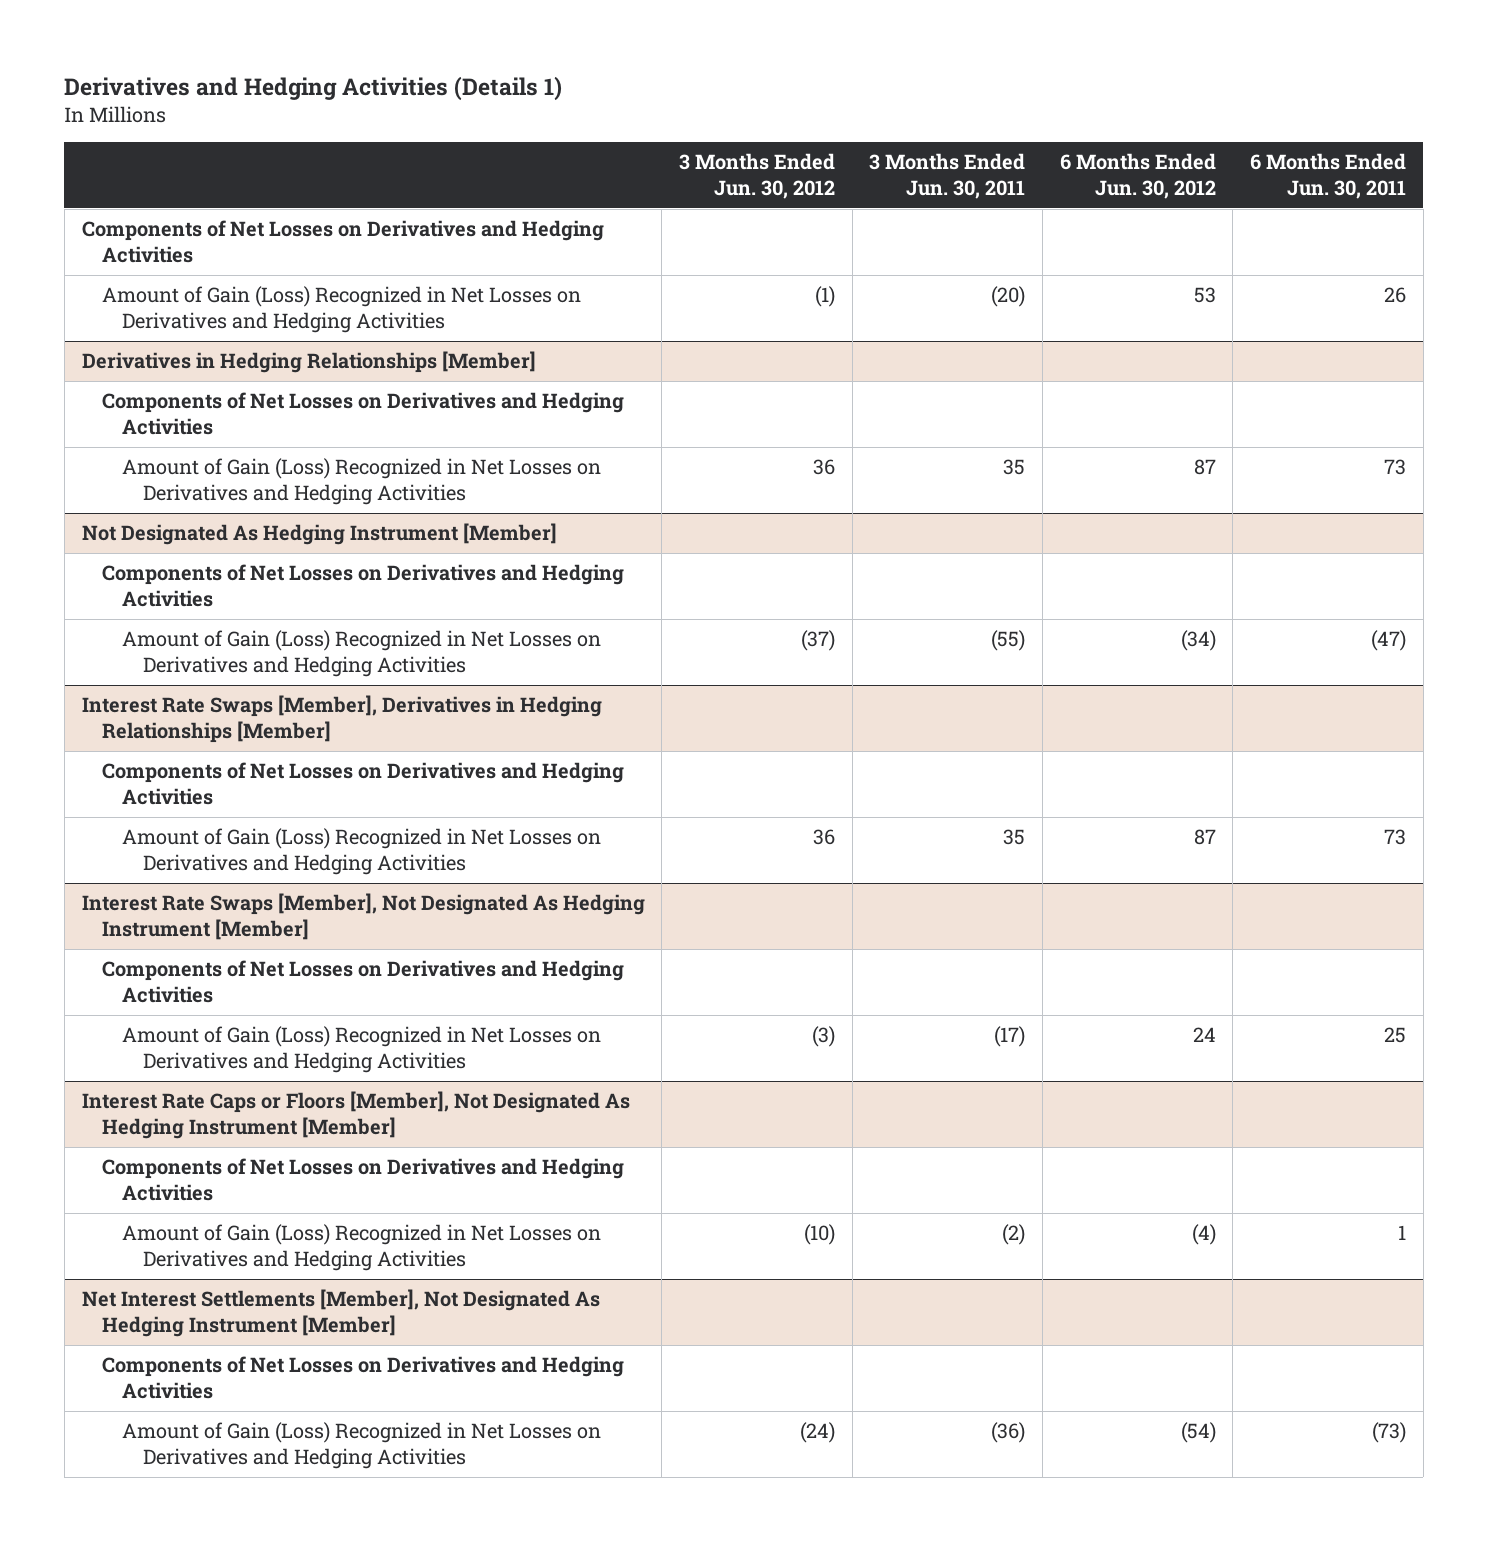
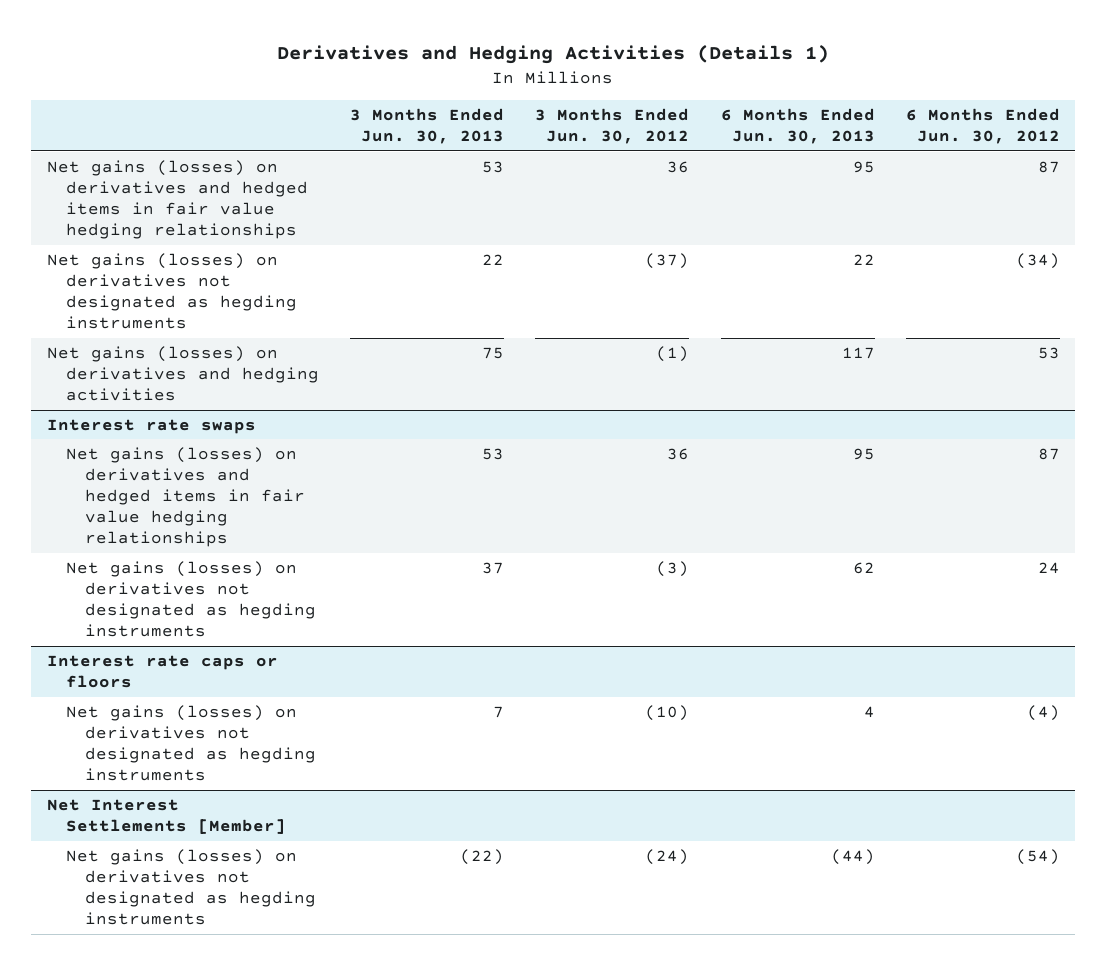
- | 3 Months Ended Jun. 30, 2012 | 3 Months Ended Jun. 30, 2011 | 6 Months Ended Jun. 30, 2012 | 6 Months Ended Jun. 30, 2011
+ | 3 Months Ended Jun. 30, 2013 | 3 Months Ended Jun. 30, 2012 | 6 Months Ended Jun. 30, 2013 | 6 Months Ended Jun. 30, 2012
- Components of Net Losses on Derivatives and Hedging Activities
- Amount of Gain (Loss) Recognized in Net Losses on Derivatives and Hedging Activities | (1) | (20) | 53 | 26
- Derivatives in Hedging Relationships [Member]
- Components of Net Losses on Derivatives and Hedging Activities
- Amount of Gain (Loss) Recognized in Net Losses on Derivatives and Hedging Activities | 36 | 35 | 87 | 73
- Not Designated As Hedging Instrument [Member]
- Components of Net Losses on Derivatives and Hedging Activities
- Amount of Gain (Loss) Recognized in Net Losses on Derivatives and Hedging Activities | (37) | (55) | (34) | (47)
- Interest Rate Swaps [Member], Derivatives in Hedging Relationships [Member]
- Components of Net Losses on Derivatives and Hedging Activities
- Amount of Gain (Loss) Recognized in Net Losses on Derivatives and Hedging Activities | 36 | 35 | 87 | 73
- Interest Rate Swaps [Member], Not Designated As Hedging Instrument [Member]
- Components of Net Losses on Derivatives and Hedging Activities
- Amount of Gain (Loss) Recognized in Net Losses on Derivatives and Hedging Activities | (3) | (17) | 24 | 25
- Interest Rate Caps or Floors [Member], Not Designated As Hedging Instrument [Member]
- Components of Net Losses on Derivatives and Hedging Activities
- Amount of Gain (Loss) Recognized in Net Losses on Derivatives and Hedging Activities | (10) | (2) | (4) | 1
- Net Interest Settlements [Member], Not Designated As Hedging Instrument [Member]
- Components of Net Losses on Derivatives and Hedging Activities
- Amount of Gain (Loss) Recognized in Net Losses on Derivatives and Hedging Activities | (24) | (36) | (54) | (73)
+ Net gains (losses) on derivatives and hedged items in fair value hedging relationships | 53 | 36 | 95 | 87
+ Net gains (losses) on derivatives not designated as hegding instruments | 22 | (37) | 22 | (34)
+ Net gains (losses) on derivatives and hedging activities | 75 | (1) | 117 | 53
+ Interest rate swaps
+ Net gains (losses) on derivatives and hedged items in fair value hedging relationships | 53 | 36 | 95 | 87
+ Net gains (losses) on derivatives not designated as hegding instruments | 37 | (3) | 62 | 24
+ Interest rate caps or floors
+ Net gains (losses) on derivatives not designated as hegding instruments | 7 | (10) | 4 | (4)
+ Net Interest Settlements [Member]
+ Net gains (losses) on derivatives not designated as hegding instruments | (22) | (24) | (44) | (54)

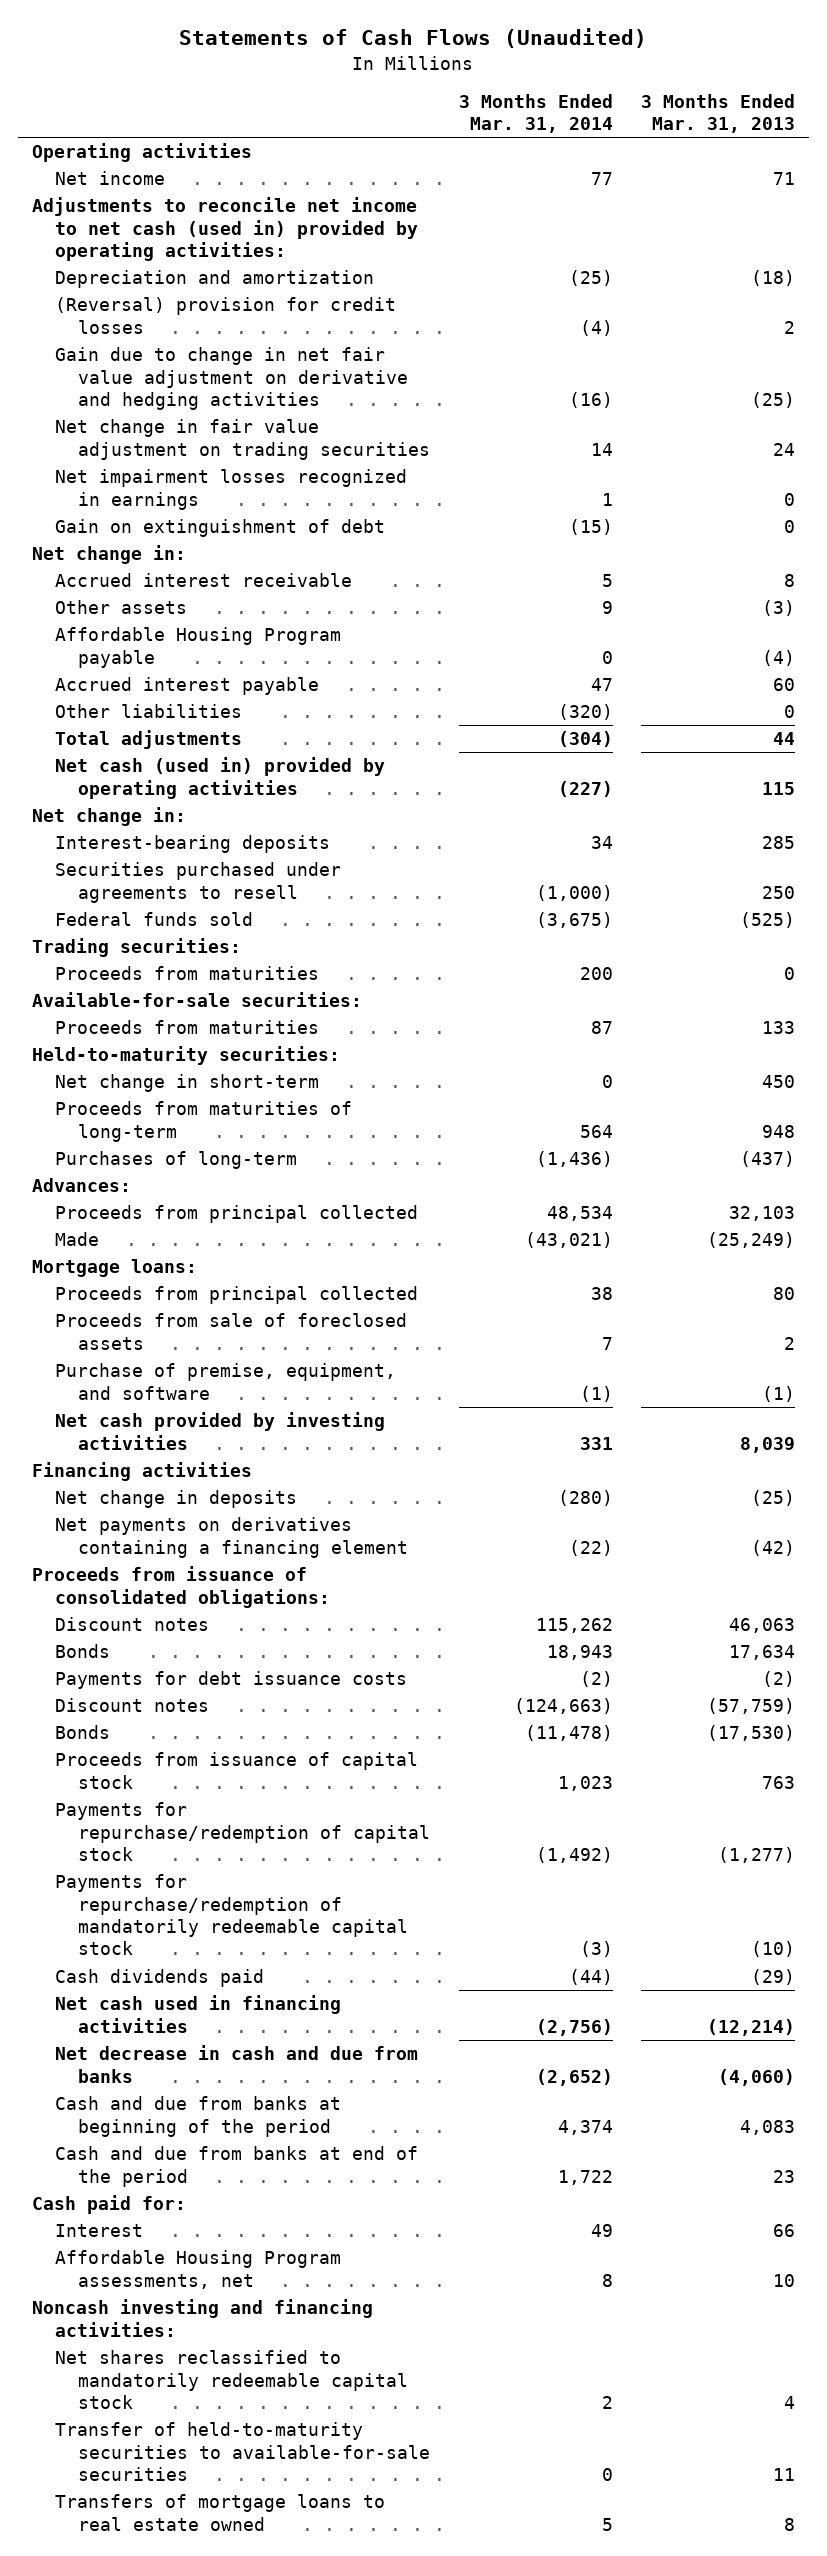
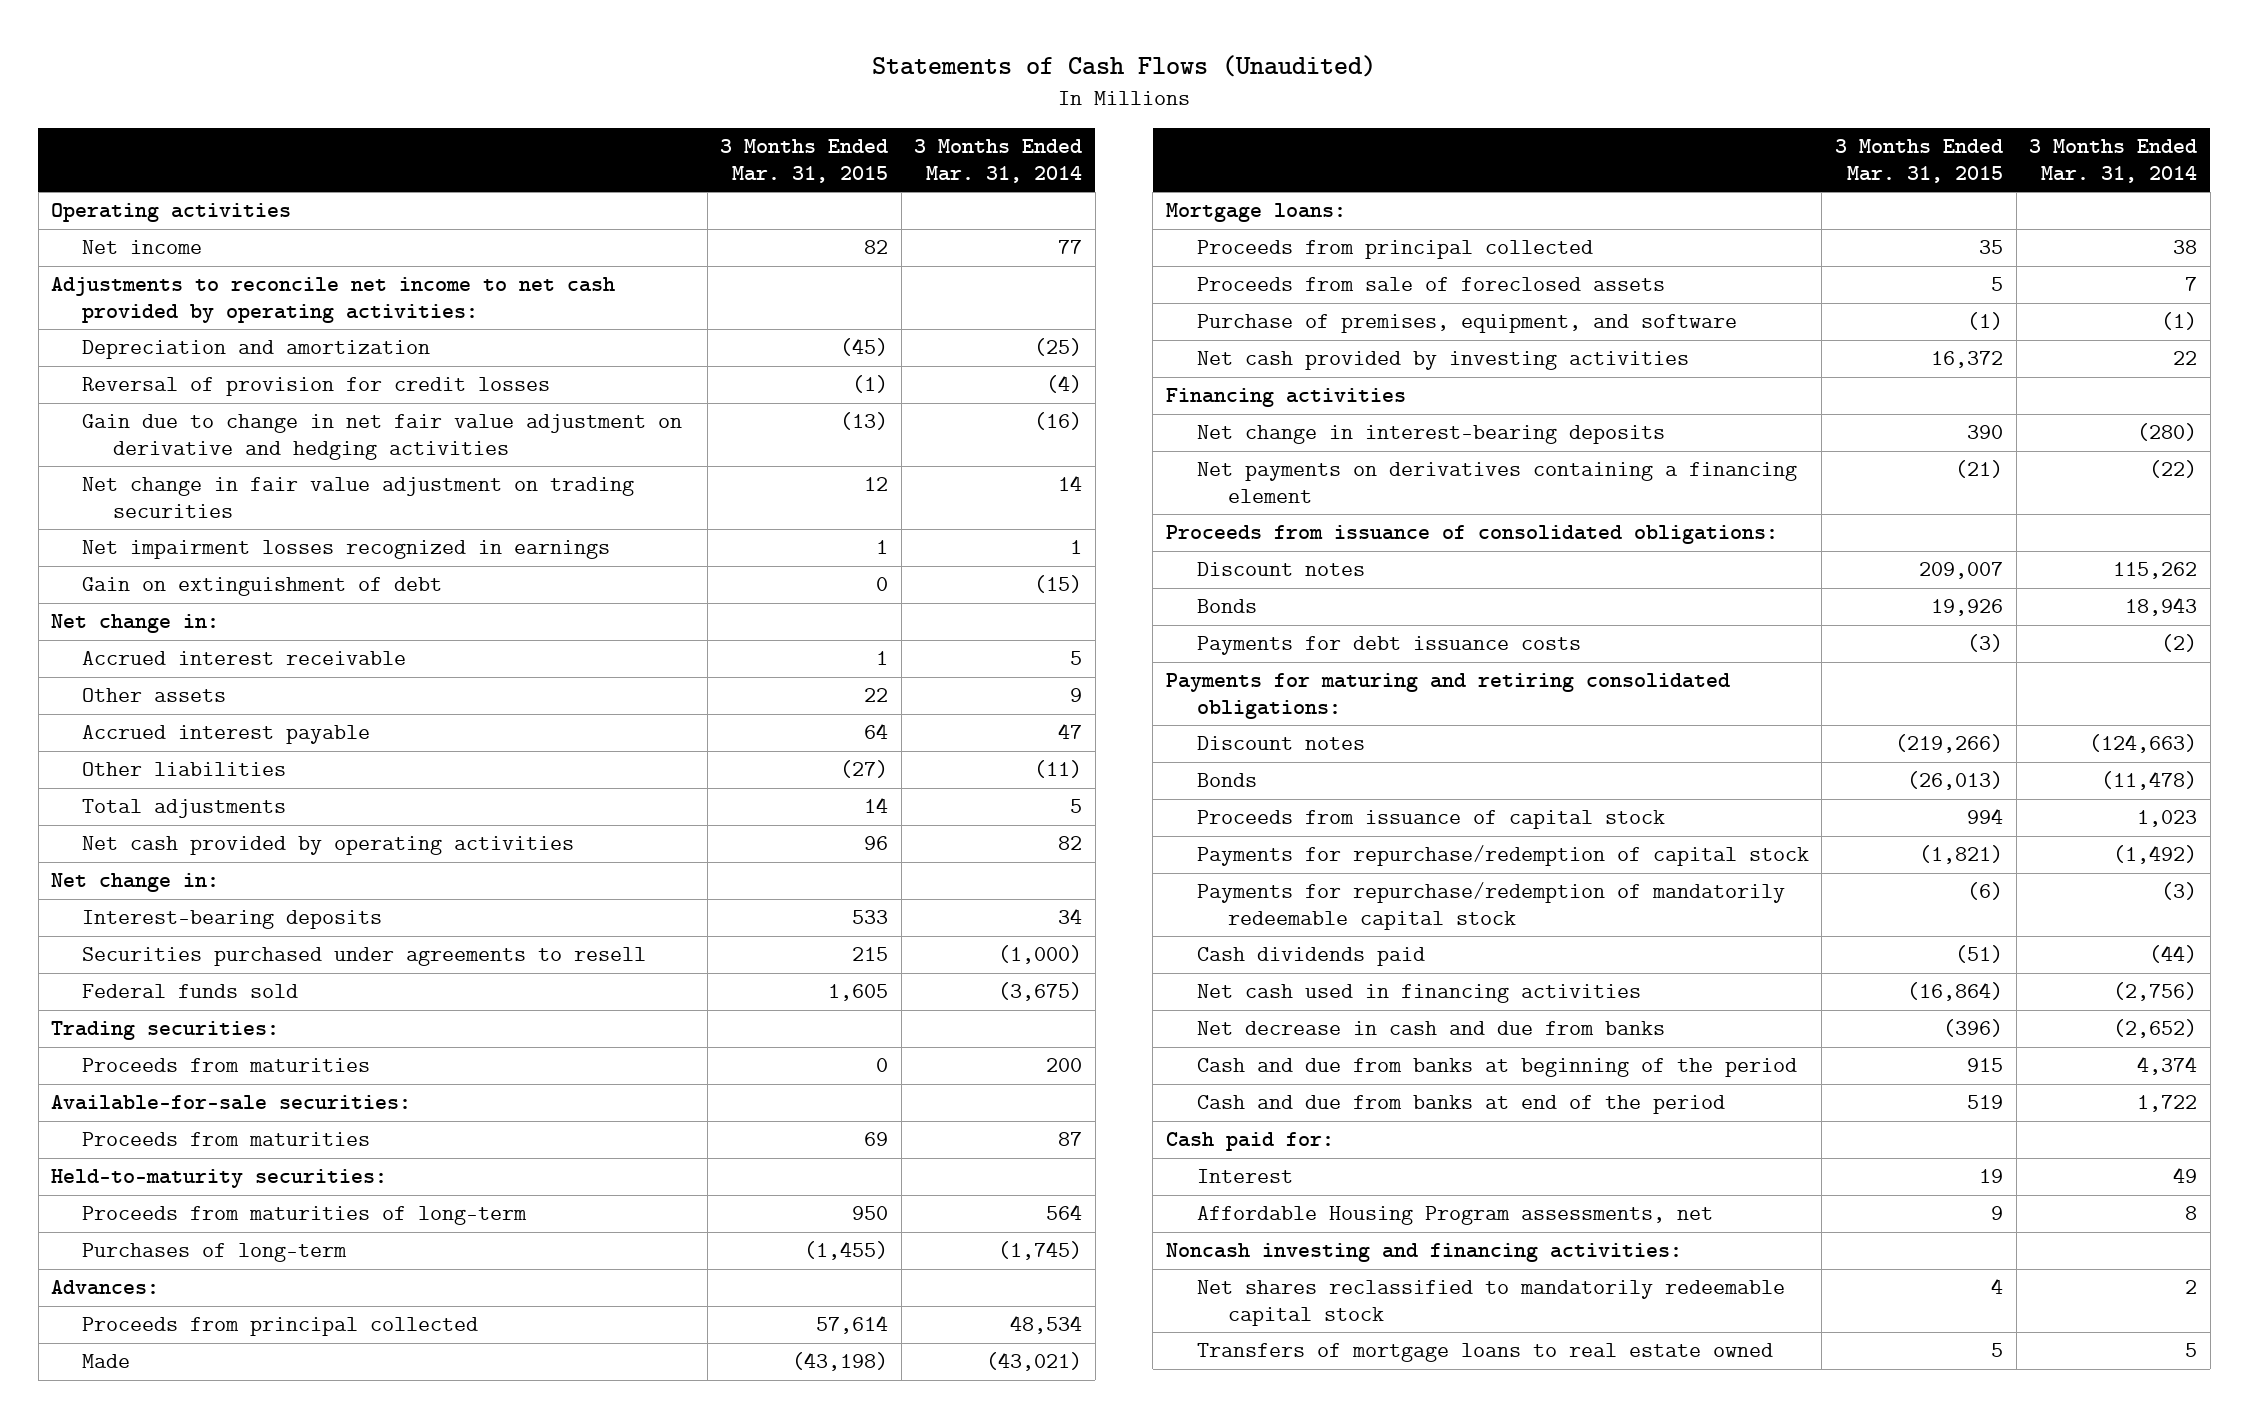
- | 3 Months Ended Mar. 31, 2014 | 3 Months Ended Mar. 31, 2013
+ | 3 Months Ended Mar. 31, 2015 | 3 Months Ended Mar. 31, 2014
- Adjustments to reconcile net income to net cash (used in) provided by operating activities:
+ Adjustments to reconcile net income to net cash provided by operating activities:
- (Reversal) provision for credit losses | (4) | 2
+ Reversal of provision for credit losses | (1) | (4)
- Affordable Housing Program payable | 0 | (4)
- Other liabilities | (320) | 0
- Total adjustments | (304) | 44
- Net cash (used in) provided by operating activities | (227) | 115
+ Other liabilities | (27) | (11)
+ Total adjustments | 14 | 5
+ Net cash provided by operating activities | 96 | 82
- Net change in short-term | 0 | 450
- Purchases of long-term | (1,436) | (437)
+ Purchases of long-term | (1,455) | (1,745)
- Purchase of premise, equipment, and software | (1) | (1)
- Net cash provided by investing activities | 331 | 8,039
+ Purchase of premises, equipment, and software | (1) | (1)
+ Net cash provided by investing activities | 16,372 | 22
- Net change in deposits | (280) | (25)
+ Net change in interest-bearing deposits | 390 | (280)
+ Payments for maturing and retiring consolidated obligations:
- Transfer of held-to-maturity securities to available-for-sale securities | 0 | 11

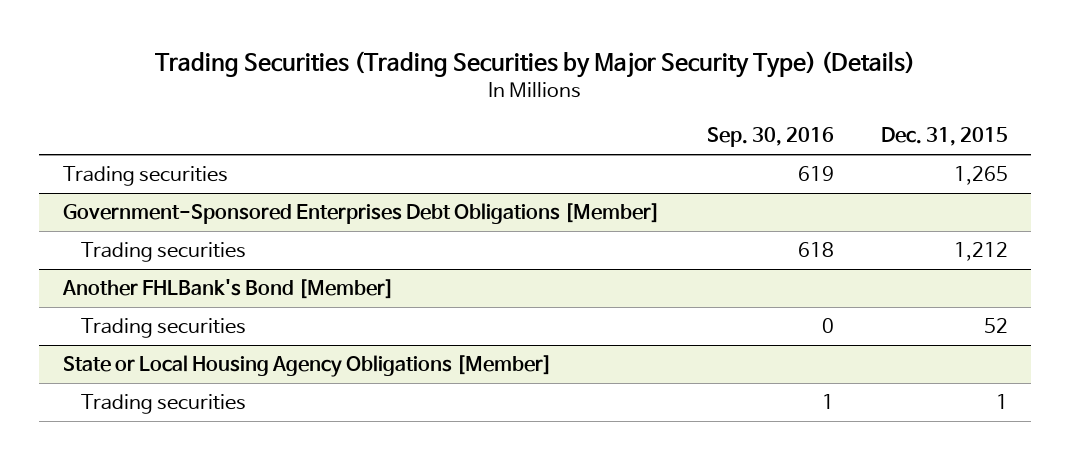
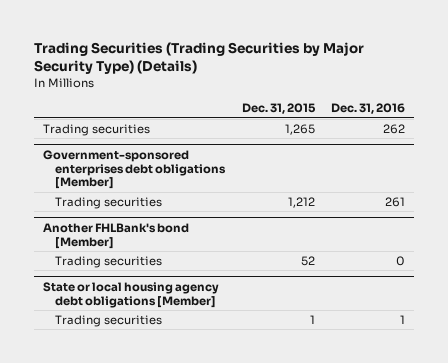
- | Sep. 30, 2016 | Dec. 31, 2015
+ | Dec. 31, 2015 | Dec. 31, 2016
- Government-Sponsored Enterprises Debt Obligations [Member]
+ Government-sponsored enterprises debt obligations [Member]
- Another FHLBank's Bond [Member]
+ Another FHLBank's bond [Member]
- State or Local Housing Agency Obligations [Member]
+ State or local housing agency debt obligations [Member]

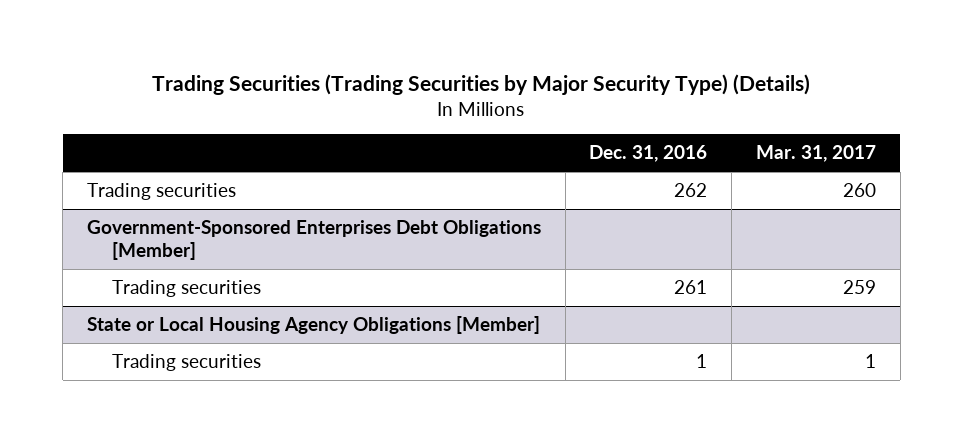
- | Dec. 31, 2015 | Dec. 31, 2016
+ | Dec. 31, 2016 | Mar. 31, 2017
- Government-sponsored enterprises debt obligations [Member]
+ Government-Sponsored Enterprises Debt Obligations [Member]
- Another FHLBank's bond [Member]
- Trading securities | 52 | 0
- State or local housing agency debt obligations [Member]
+ State or Local Housing Agency Obligations [Member]

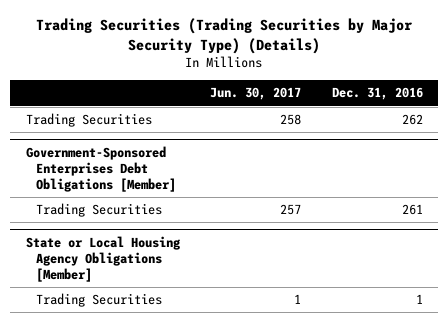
- | Dec. 31, 2016 | Mar. 31, 2017
+ | Jun. 30, 2017 | Dec. 31, 2016
- Trading securities | 262 | 260
+ Trading Securities | 258 | 262
@ Government-Sponsored Enterprises Debt Obligations [Member]
- Trading securities | 261 | 259
+ Trading Securities | 257 | 261
@ State or Local Housing Agency Obligations [Member]
- Trading securities | 1 | 1
+ Trading Securities | 1 | 1

